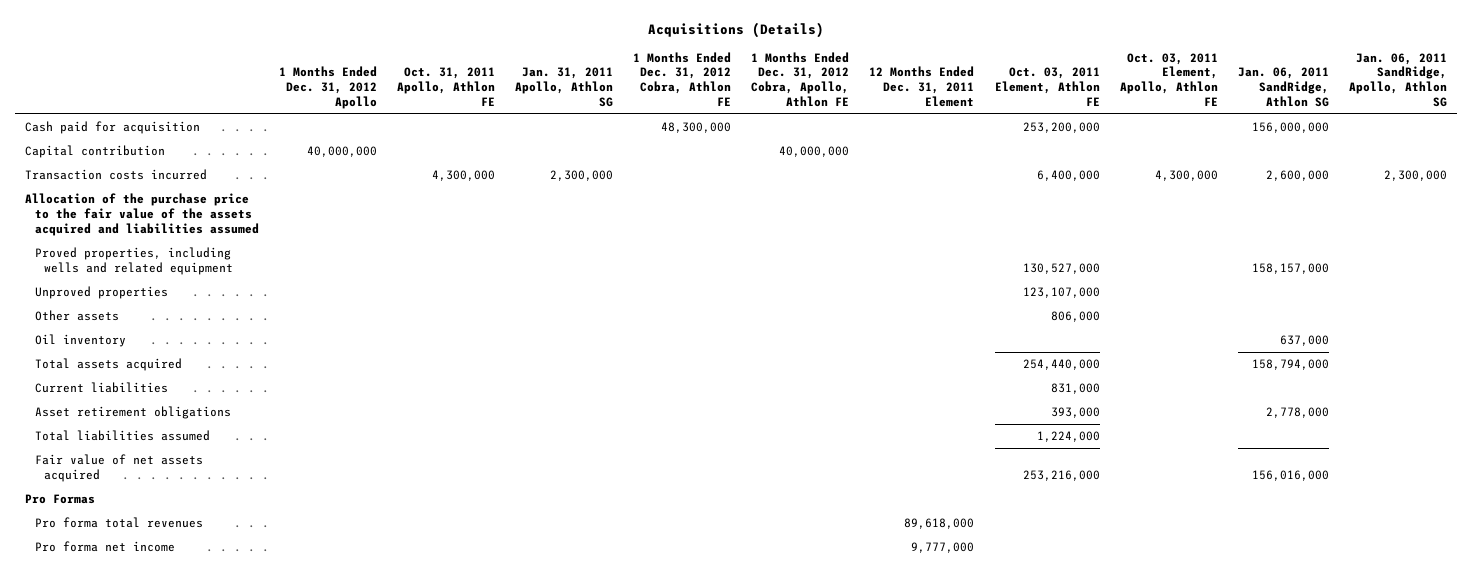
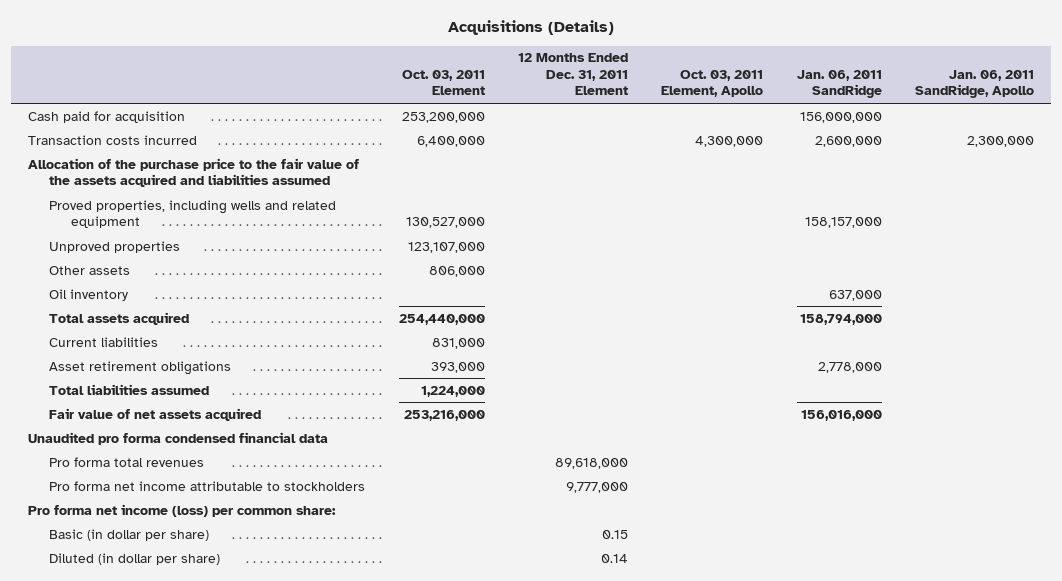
- | 1 Months Ended Dec. 31, 2012 Apollo | Oct. 31, 2011 Apollo, Athlon FE | Jan. 31, 2011 Apollo, Athlon SG | 1 Months Ended Dec. 31, 2012 Cobra, Athlon FE | 1 Months Ended Dec. 31, 2012 Cobra, Apollo, Athlon FE | 12 Months Ended Dec. 31, 2011 Element | Oct. 03, 2011 Element, Athlon FE | Oct. 03, 2011 Element, Apollo, Athlon FE | Jan. 06, 2011 SandRidge, Athlon SG | Jan. 06, 2011 SandRidge, Apollo, Athlon SG
+ | Oct. 03, 2011 Element | 12 Months Ended Dec. 31, 2011 Element | Oct. 03, 2011 Element, Apollo | Jan. 06, 2011 SandRidge | Jan. 06, 2011 SandRidge, Apollo
- Capital contribution | 40,000,000 | | | | 40,000,000 | | | | |
- Pro Formas
+ Unaudited pro forma condensed financial data
- Pro forma net income | | | | | | 9,777,000 | | | |
+ Pro forma net income attributable to stockholders | | 9,777,000 | | |
+ Pro forma net income (loss) per common share:
+ Basic (in dollar per share) | | 0.15 | | |
+ Diluted (in dollar per share) | | 0.14 | | |

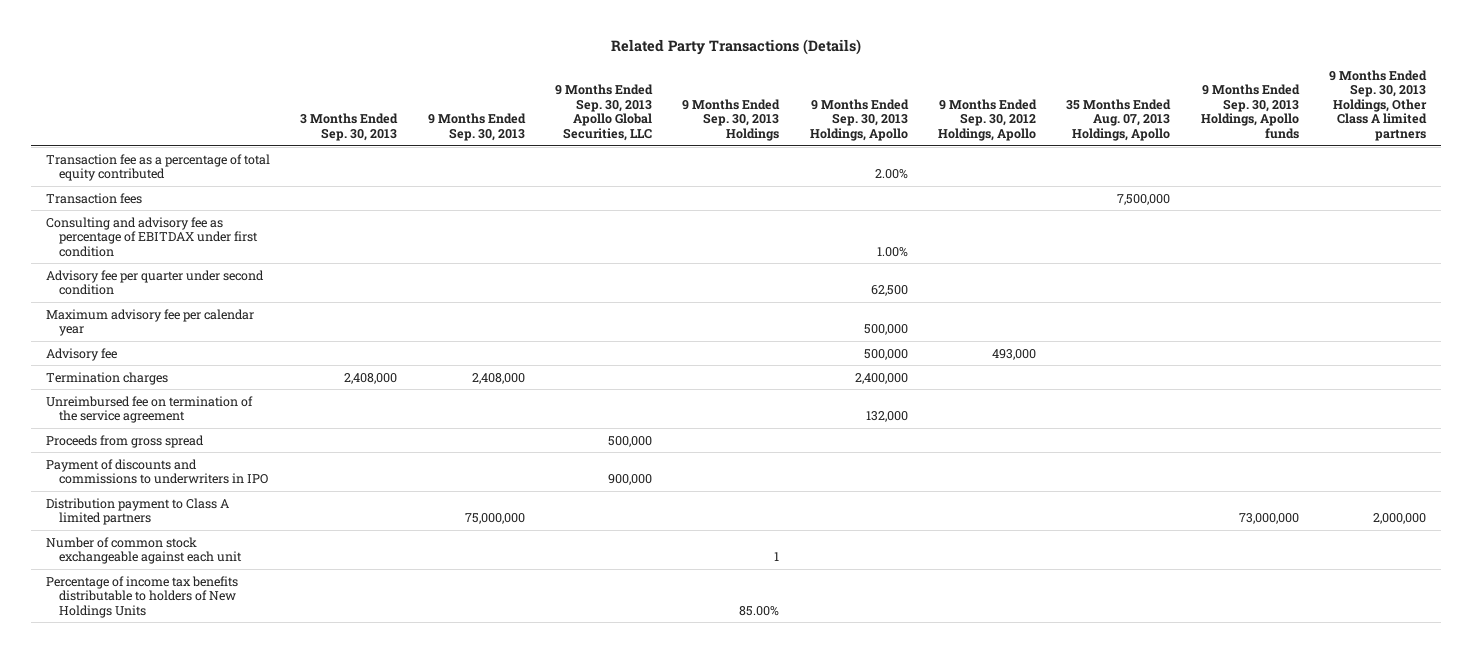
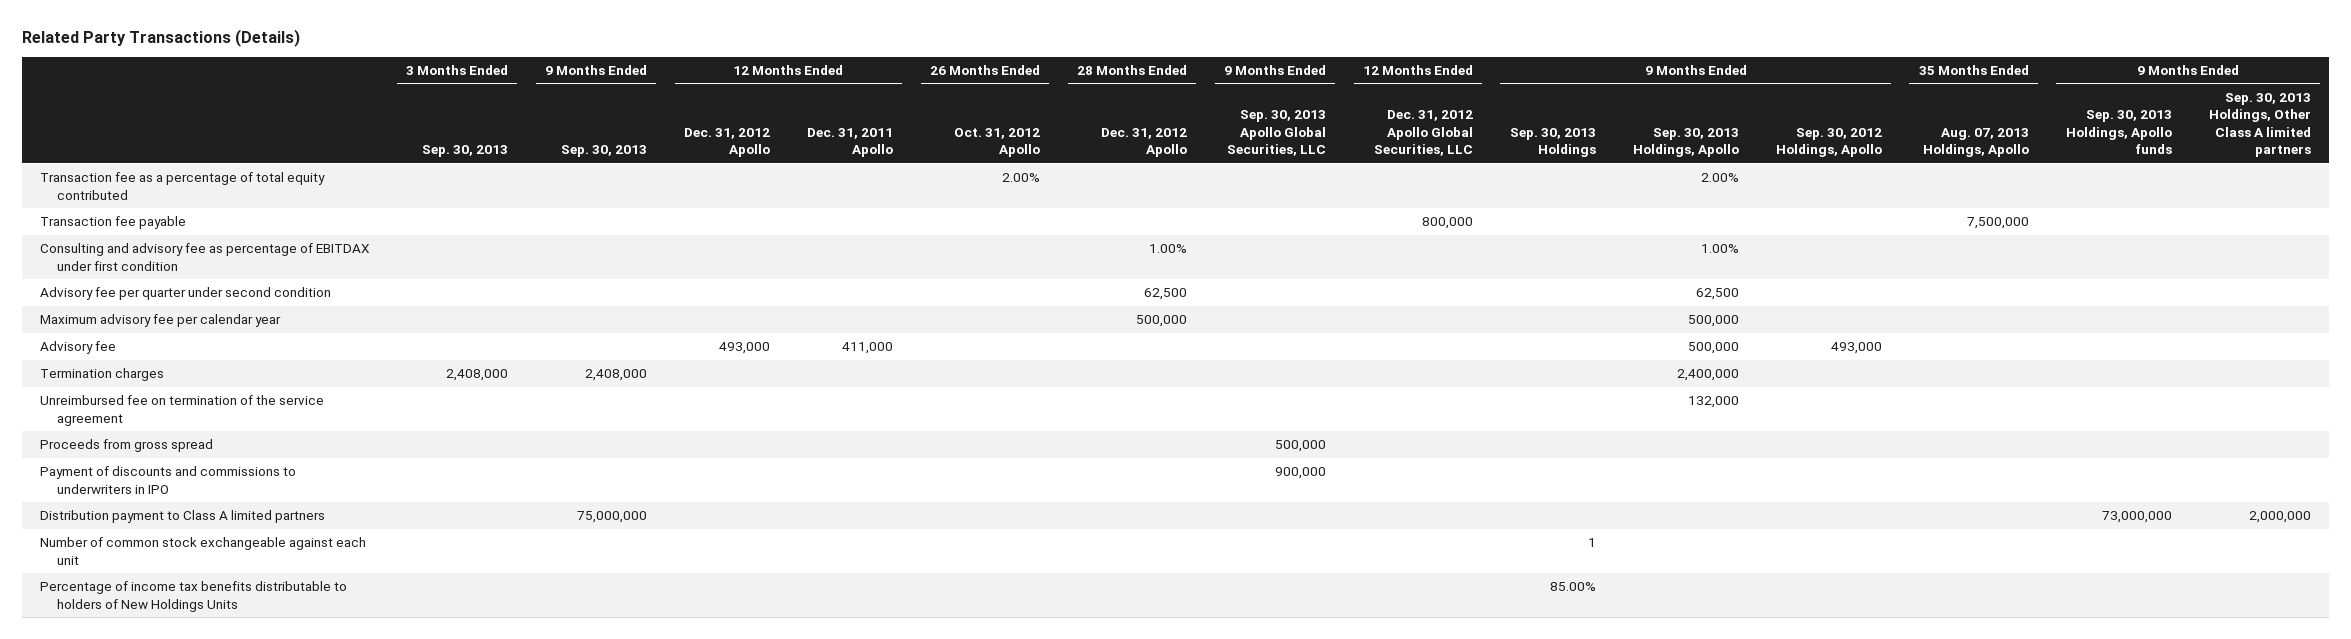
- | 3 Months Ended Sep. 30, 2013 | 9 Months Ended Sep. 30, 2013 | 9 Months Ended Sep. 30, 2013 Apollo Global Securities, LLC | 9 Months Ended Sep. 30, 2013 Holdings | 9 Months Ended Sep. 30, 2013 Holdings, Apollo | 9 Months Ended Sep. 30, 2012 Holdings, Apollo | 35 Months Ended Aug. 07, 2013 Holdings, Apollo | 9 Months Ended Sep. 30, 2013 Holdings, Apollo funds | 9 Months Ended Sep. 30, 2013 Holdings, Other Class A limited partners
+ | 3 Months Ended Sep. 30, 2013 | 9 Months Ended Sep. 30, 2013 | 12 Months Ended Dec. 31, 2012 Apollo | 12 Months Ended Dec. 31, 2011 Apollo | 26 Months Ended Oct. 31, 2012 Apollo | 28 Months Ended Dec. 31, 2012 Apollo | 9 Months Ended Sep. 30, 2013 Apollo Global Securities, LLC | 12 Months Ended Dec. 31, 2012 Apollo Global Securities, LLC | 9 Months Ended Sep. 30, 2013 Holdings | 9 Months Ended Sep. 30, 2013 Holdings, Apollo | 9 Months Ended Sep. 30, 2012 Holdings, Apollo | 35 Months Ended Aug. 07, 2013 Holdings, Apollo | 9 Months Ended Sep. 30, 2013 Holdings, Apollo funds | 9 Months Ended Sep. 30, 2013 Holdings, Other Class A limited partners
- Transaction fees | | | | | | | 7,500,000 | |
+ Transaction fee payable | | | | | | | | 800,000 | | | | 7,500,000 | |

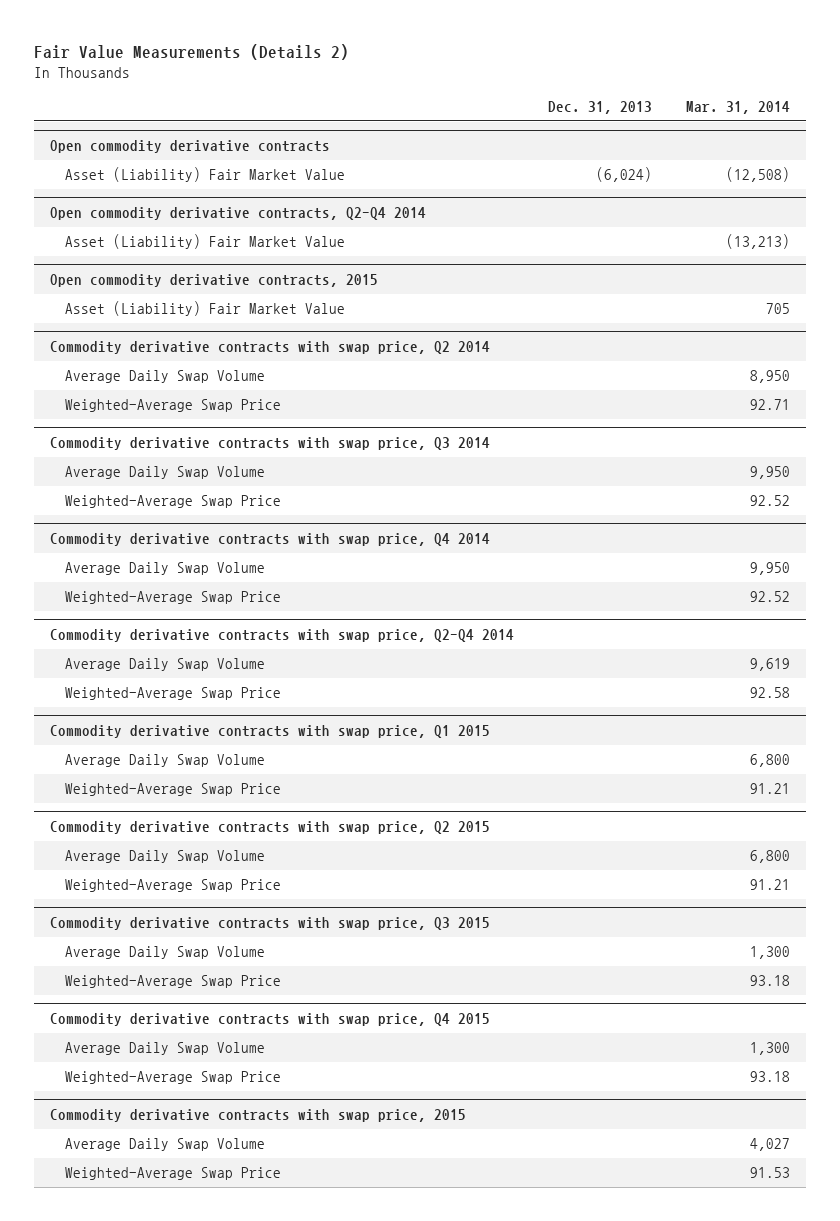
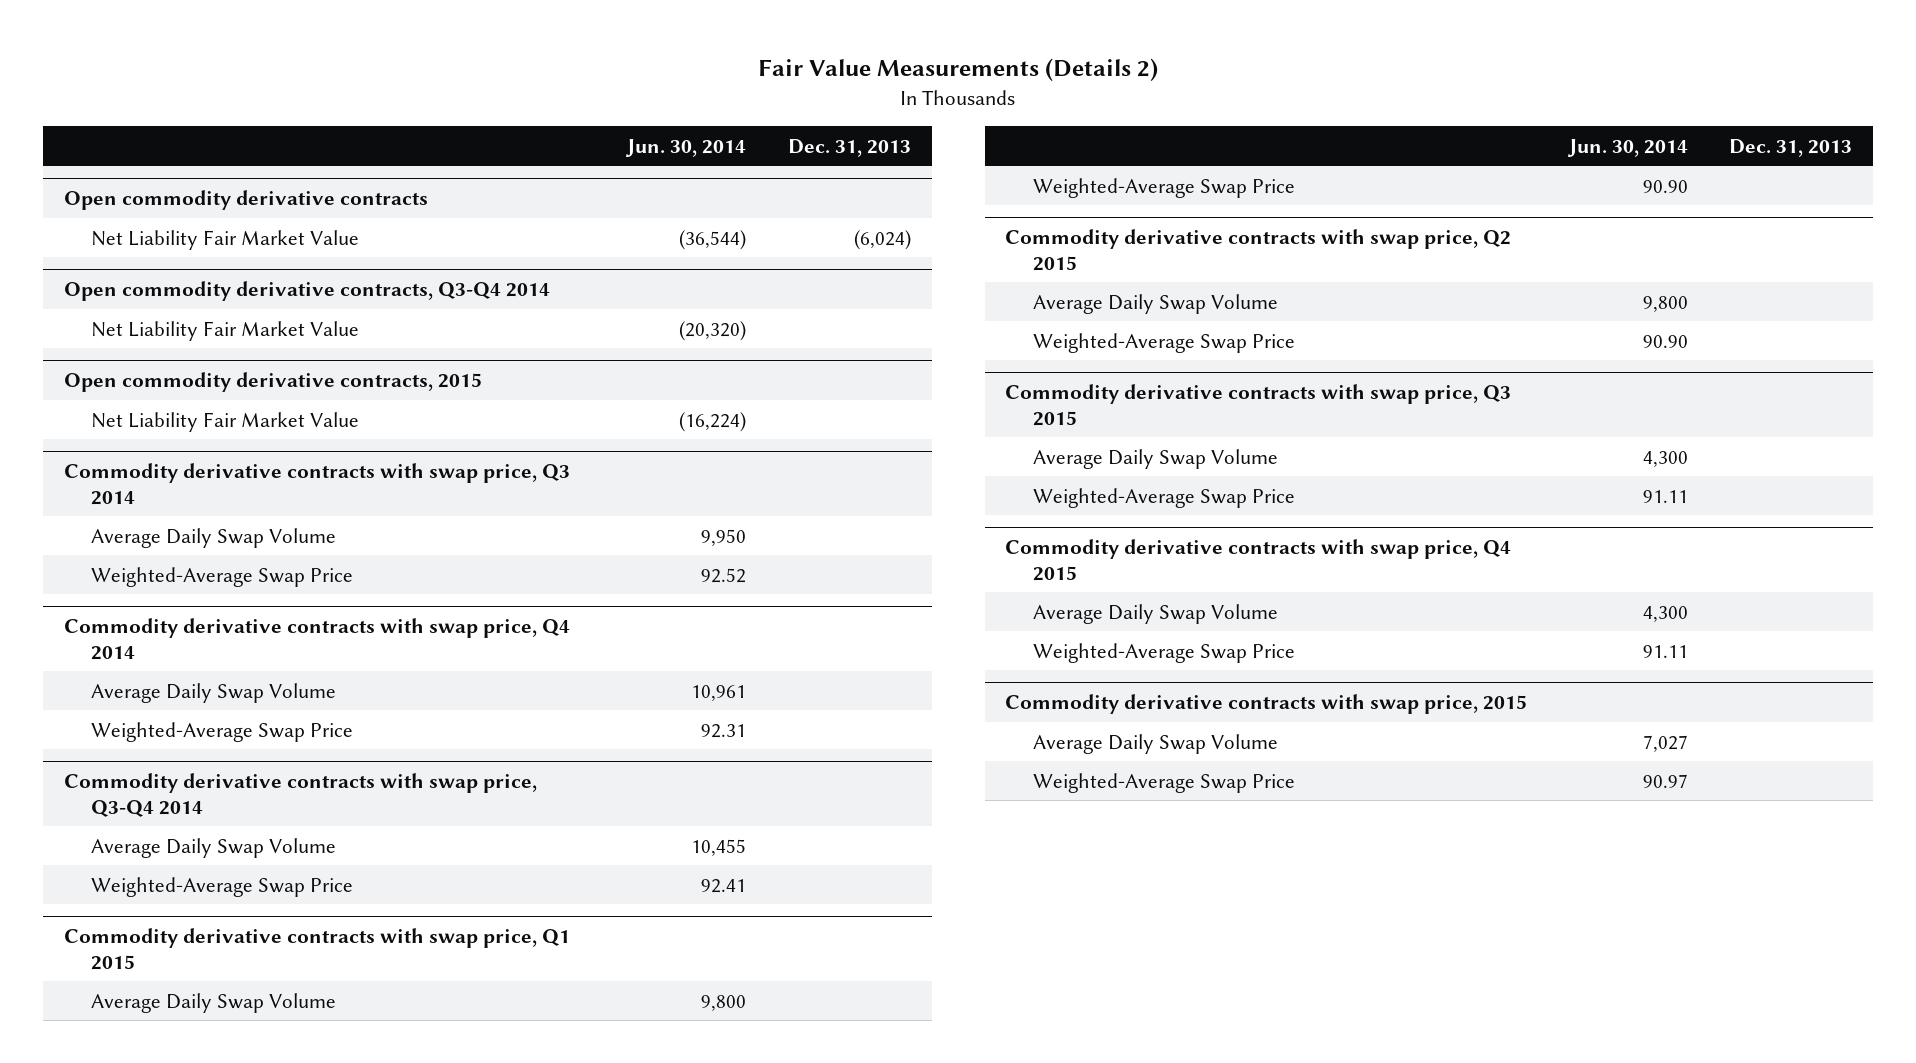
- | Dec. 31, 2013 | Mar. 31, 2014
+ | Jun. 30, 2014 | Dec. 31, 2013
@ Open commodity derivative contracts
- Asset (Liability) Fair Market Value | (6,024) | (12,508)
- Open commodity derivative contracts, Q2-Q4 2014
- Asset (Liability) Fair Market Value | | (13,213)
@ Open commodity derivative contracts
+ Net Liability Fair Market Value | (36,544) | (6,024)
+ Open commodity derivative contracts, Q3-Q4 2014
+ Net Liability Fair Market Value | (20,320) |
@ Open commodity derivative contracts, 2015
- Asset (Liability) Fair Market Value | | 705
- Commodity derivative contracts with swap price, Q2 2014
- Average Daily Swap Volume | | 8,950
- Weighted-Average Swap Price | | 92.71
@ Open commodity derivative contracts, 2015
+ Net Liability Fair Market Value | (16,224) |
- Commodity derivative contracts with swap price, Q2-Q4 2014
+ Commodity derivative contracts with swap price, Q3-Q4 2014

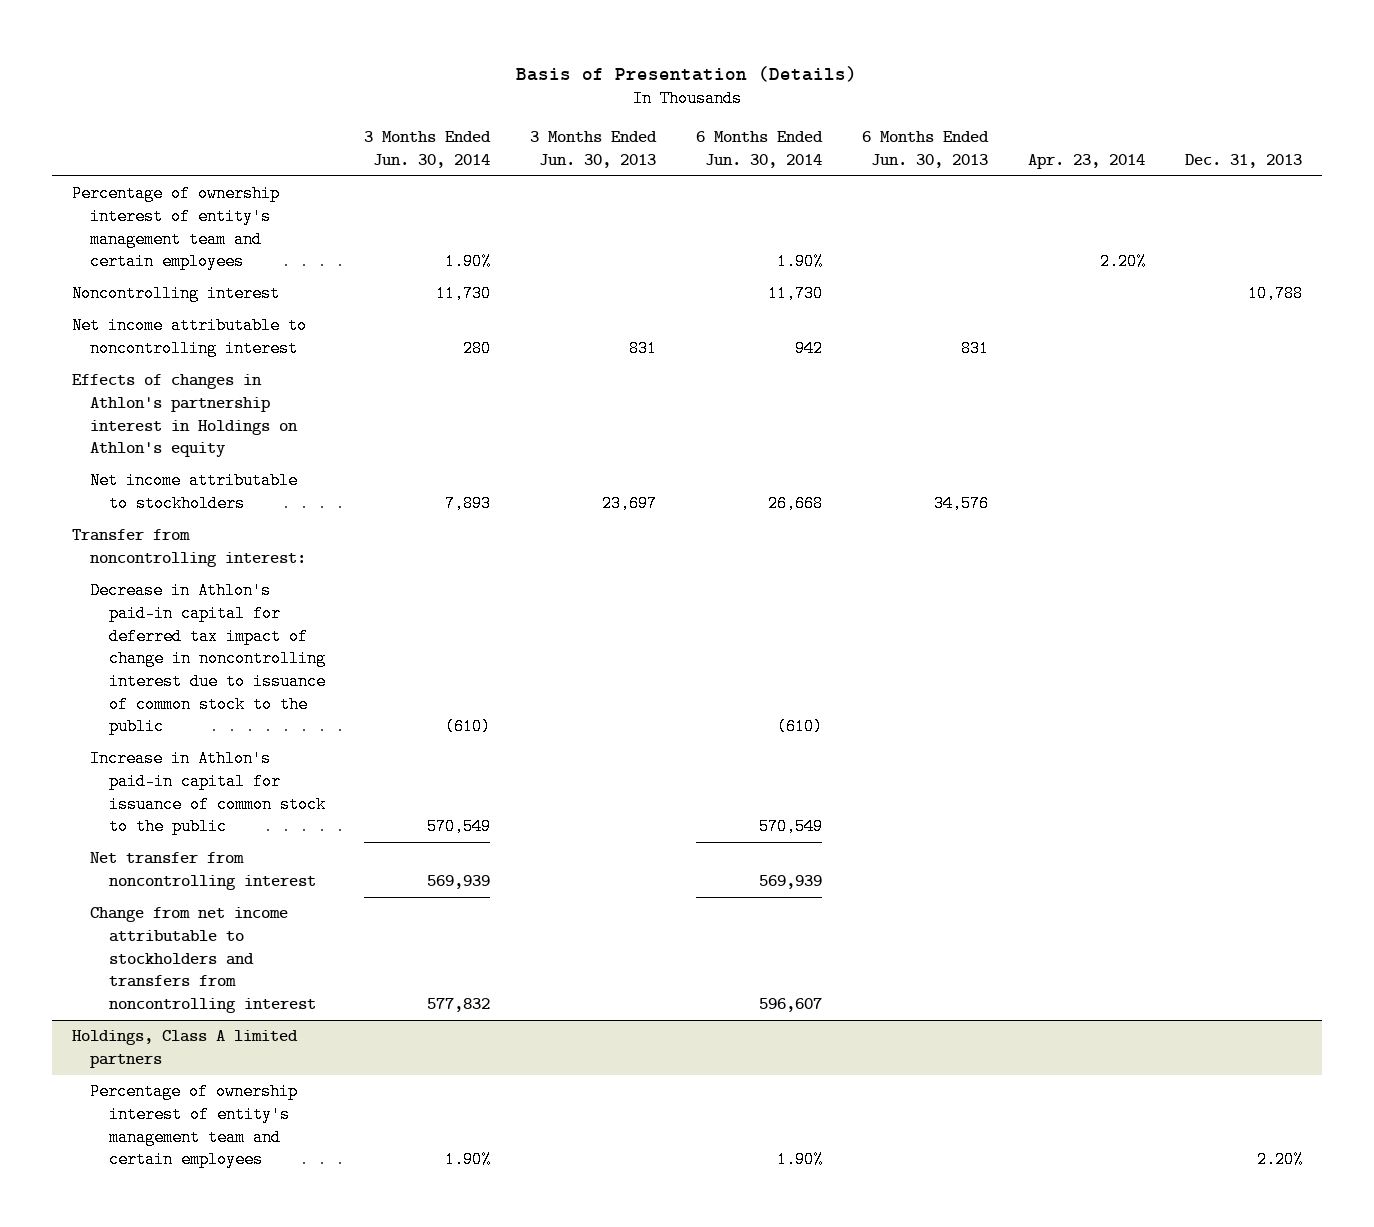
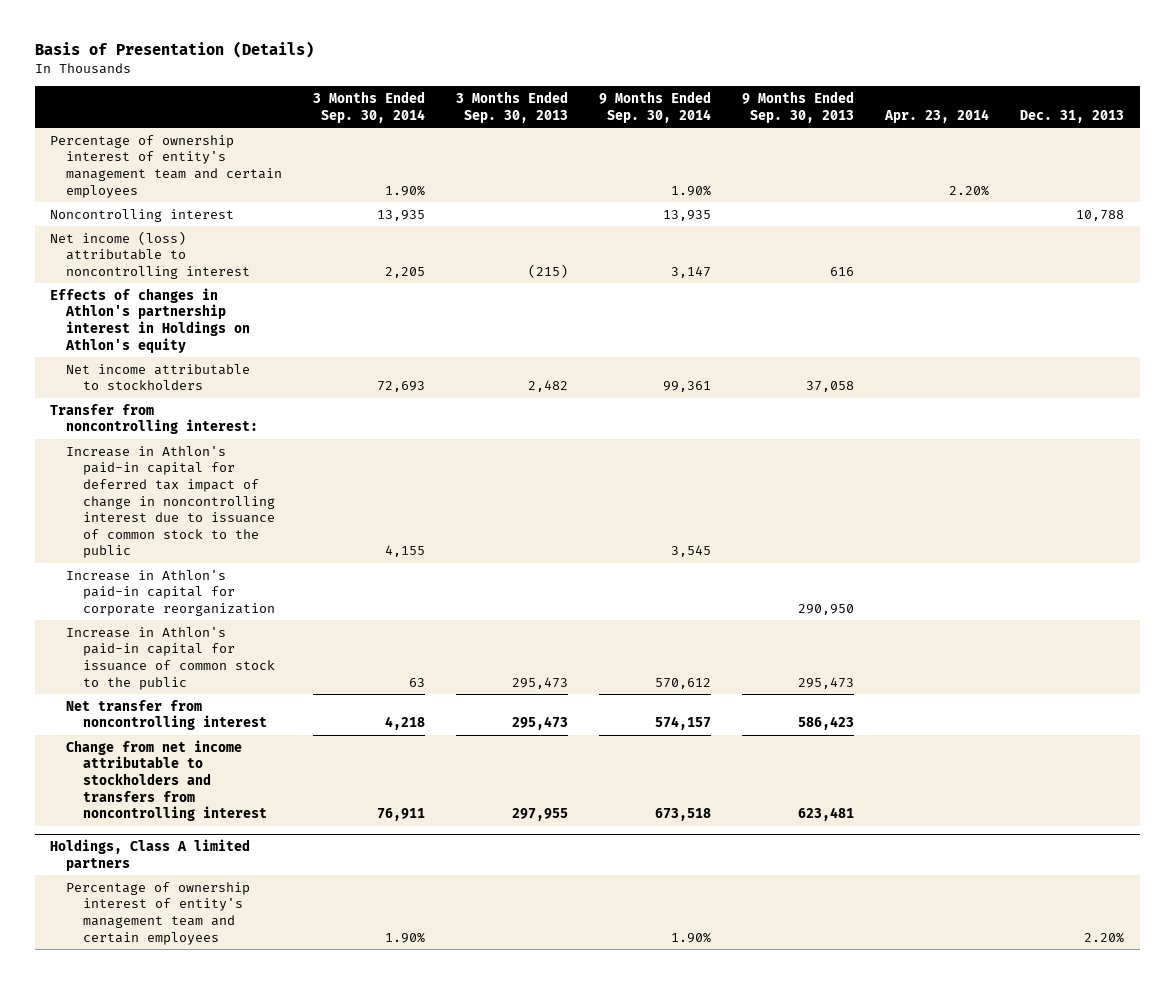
- | 3 Months Ended Jun. 30, 2014 | 3 Months Ended Jun. 30, 2013 | 6 Months Ended Jun. 30, 2014 | 6 Months Ended Jun. 30, 2013 | Apr. 23, 2014 | Dec. 31, 2013
+ | 3 Months Ended Sep. 30, 2014 | 3 Months Ended Sep. 30, 2013 | 9 Months Ended Sep. 30, 2014 | 9 Months Ended Sep. 30, 2013 | Apr. 23, 2014 | Dec. 31, 2013
- Net income attributable to noncontrolling interest | 280 | 831 | 942 | 831 | |
+ Net income (loss) attributable to noncontrolling interest | 2,205 | (215) | 3,147 | 616 | |
- Decrease in Athlon's paid-in capital for deferred tax impact of change in noncontrolling interest due to issuance of common stock to the public | (610) | | (610) | | |
+ Increase in Athlon's paid-in capital for deferred tax impact of change in noncontrolling interest due to issuance of common stock to the public | 4,155 | | 3,545 | | |
+ Increase in Athlon's paid-in capital for corporate reorganization | | | | 290,950 | |

